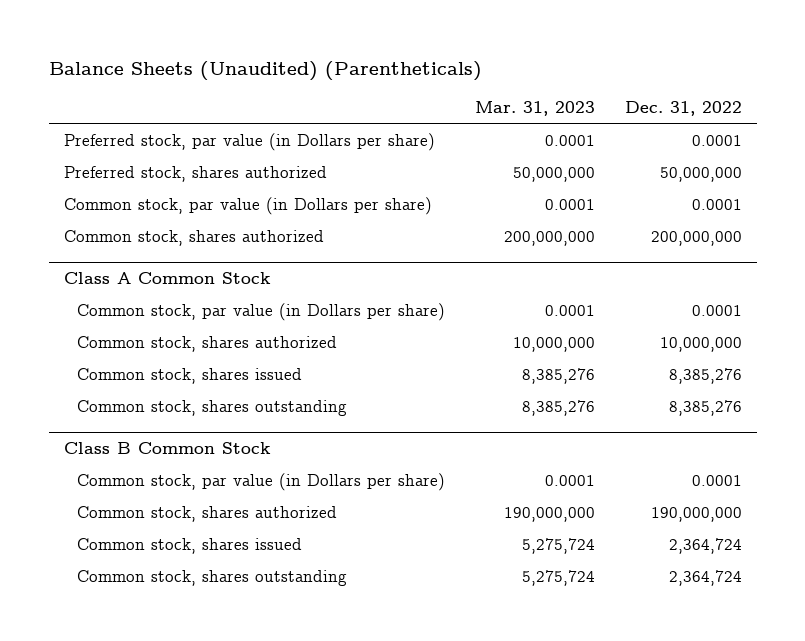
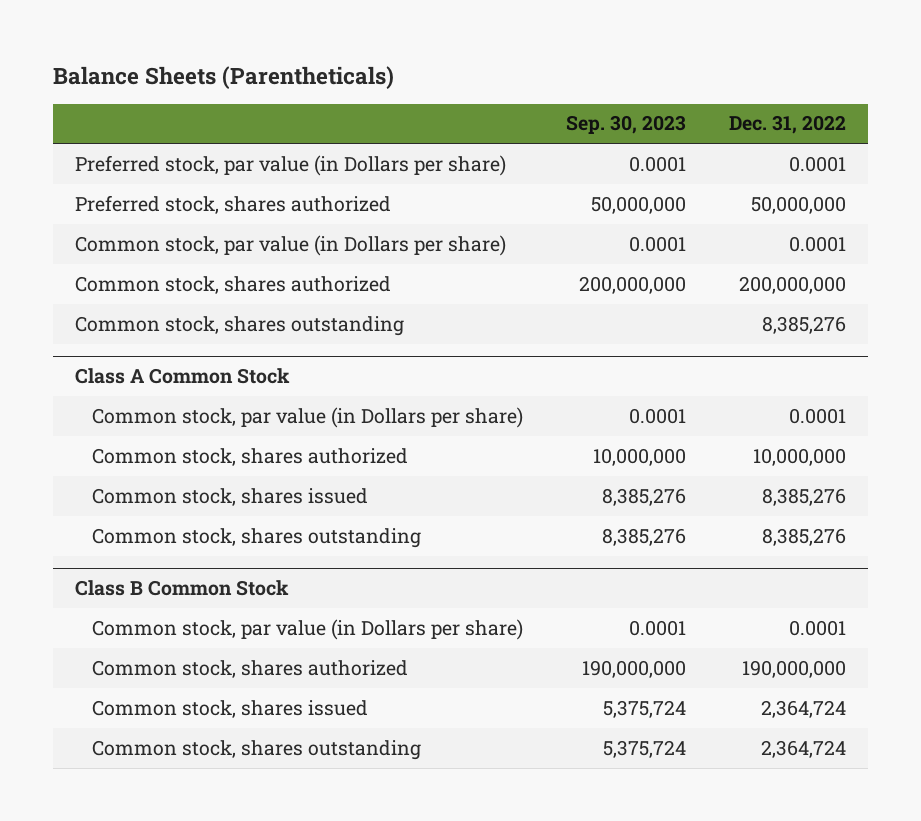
- Balance Sheets (Unaudited) (Parentheticals)
+ Balance Sheets (Parentheticals)
- | Mar. 31, 2023 | Dec. 31, 2022
+ | Sep. 30, 2023 | Dec. 31, 2022
+ Common stock, shares outstanding | | 8,385,276

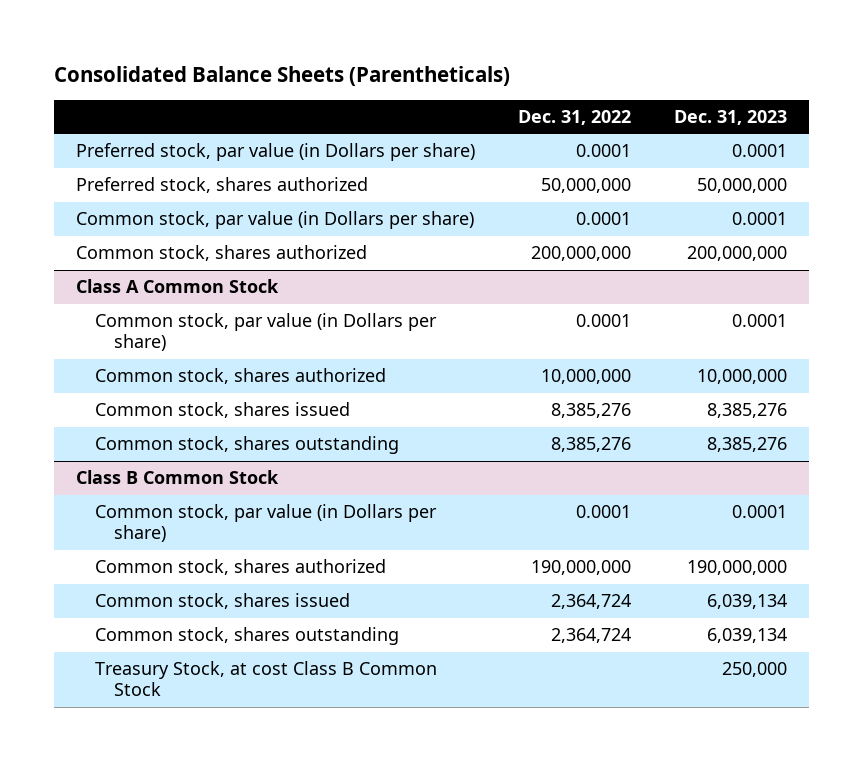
- Balance Sheets (Parentheticals)
+ Consolidated Balance Sheets (Parentheticals)
- | Sep. 30, 2023 | Dec. 31, 2022
+ | Dec. 31, 2022 | Dec. 31, 2023
- Common stock, shares outstanding | | 8,385,276
@ Class B Common Stock
+ Treasury Stock, at cost Class B Common Stock | | 250,000

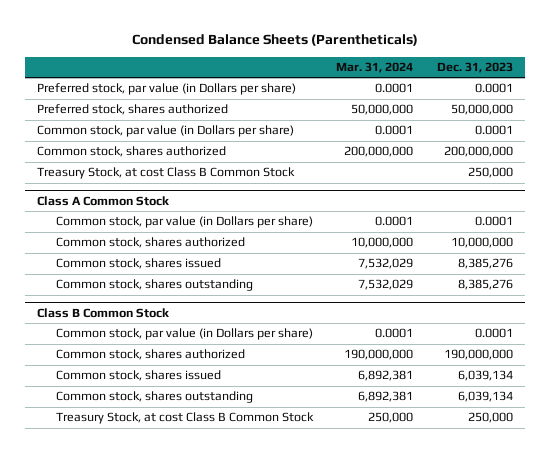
- Consolidated Balance Sheets (Parentheticals)
+ Condensed Balance Sheets (Parentheticals)
- | Dec. 31, 2022 | Dec. 31, 2023
+ | Mar. 31, 2024 | Dec. 31, 2023
+ Treasury Stock, at cost Class B Common Stock | | 250,000

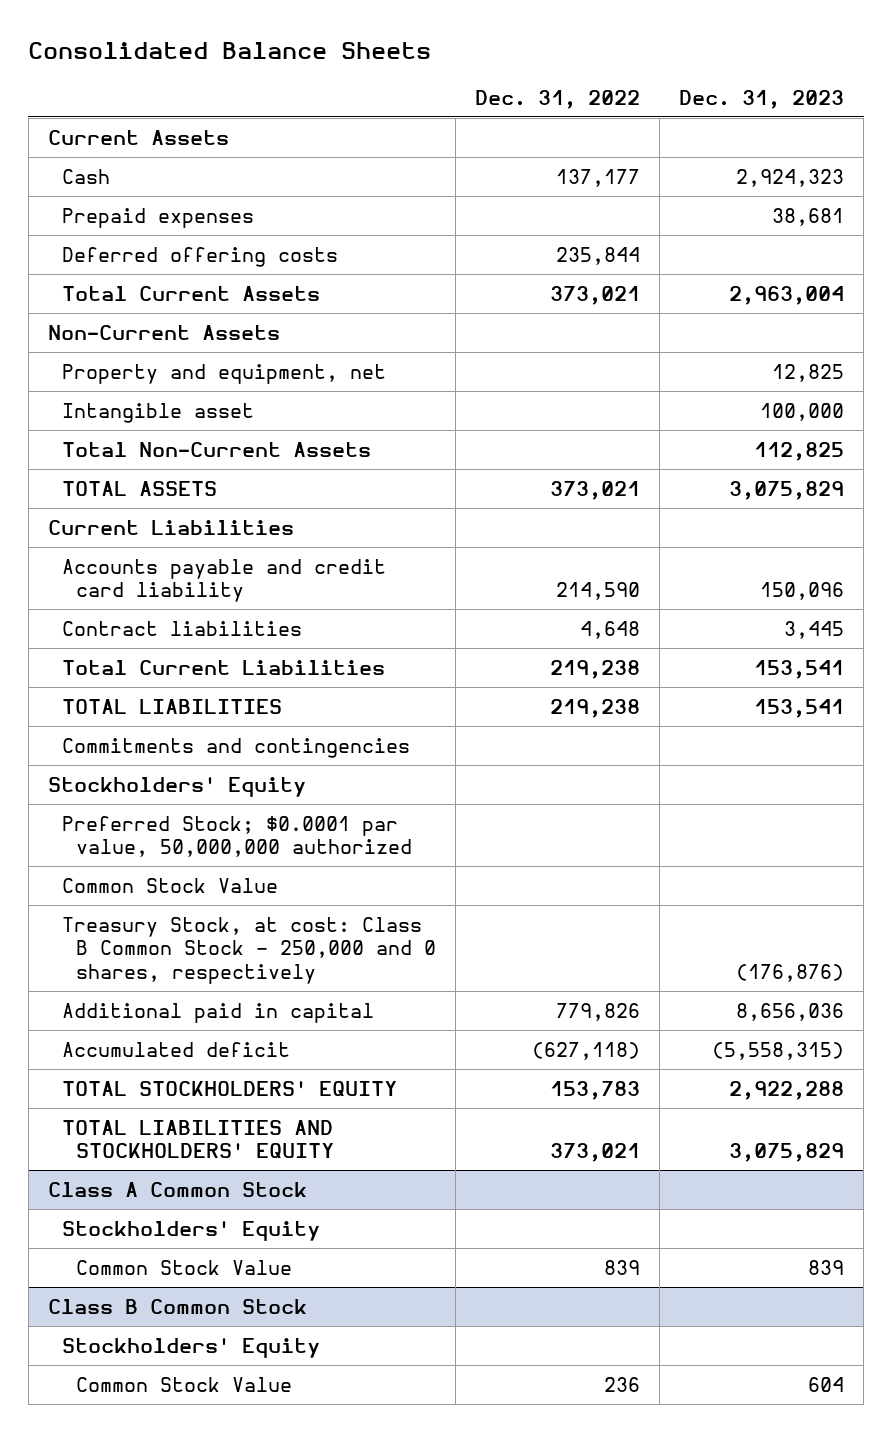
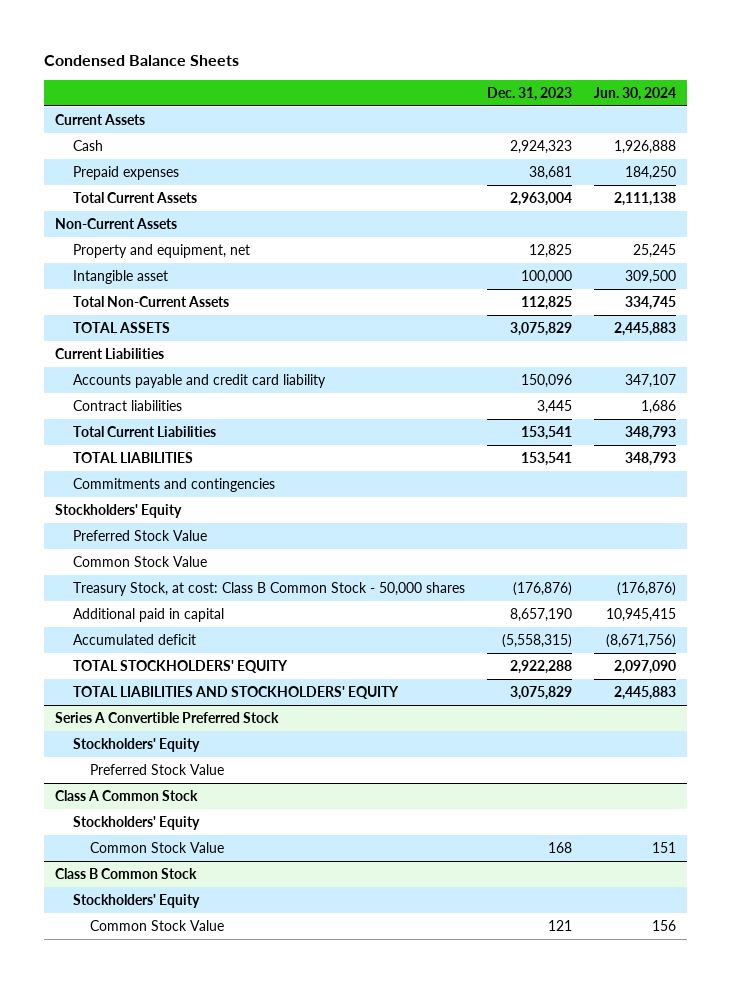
- Consolidated Balance Sheets
+ Condensed Balance Sheets
- | Dec. 31, 2022 | Dec. 31, 2023
+ | Dec. 31, 2023 | Jun. 30, 2024
- Deferred offering costs | 235,844 |
- Preferred Stock; $0.0001 par value, 50,000,000 authorized
+ Preferred Stock Value
- Treasury Stock, at cost: Class B Common Stock - 250,000 and 0 shares, respectively | | (176,876)
- Additional paid in capital | 779,826 | 8,656,036
+ Treasury Stock, at cost: Class B Common Stock - 50,000 shares | (176,876) | (176,876)
+ Additional paid in capital | 8,657,190 | 10,945,415
+ Series A Convertible Preferred Stock
+ Stockholders' Equity
+ Preferred Stock Value
@ Class A Common Stock
- Common Stock Value | 839 | 839
+ Common Stock Value | 168 | 151
@ Class B Common Stock
- Common Stock Value | 236 | 604
+ Common Stock Value | 121 | 156

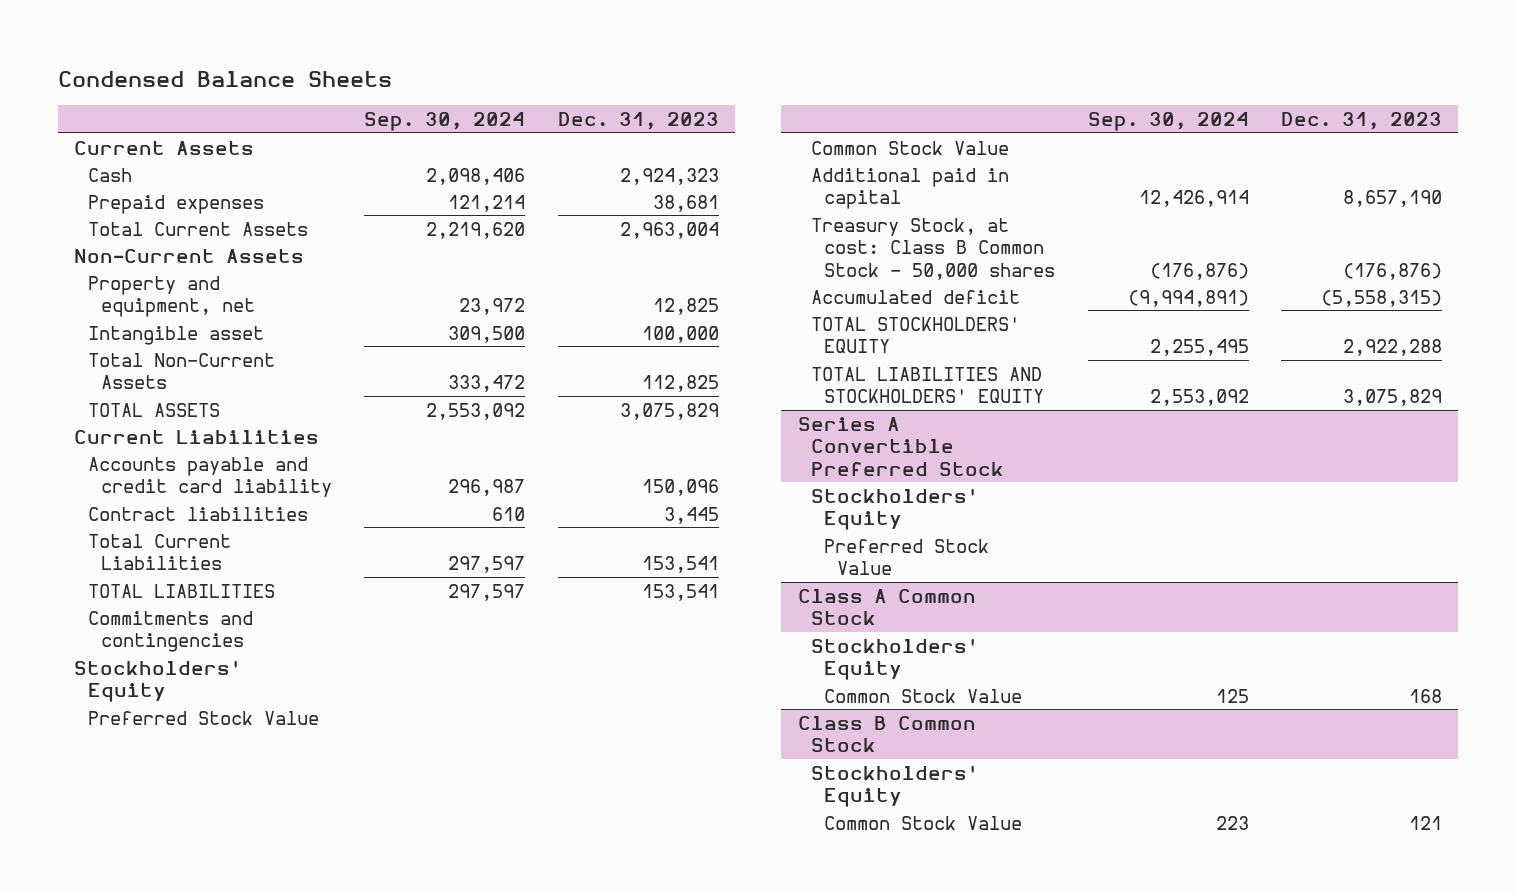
- | Dec. 31, 2023 | Jun. 30, 2024
+ | Sep. 30, 2024 | Dec. 31, 2023
moved down: Treasury Stock, at cost: Class B Common Stock - 50,000 shares | (176,876) | (176,876)

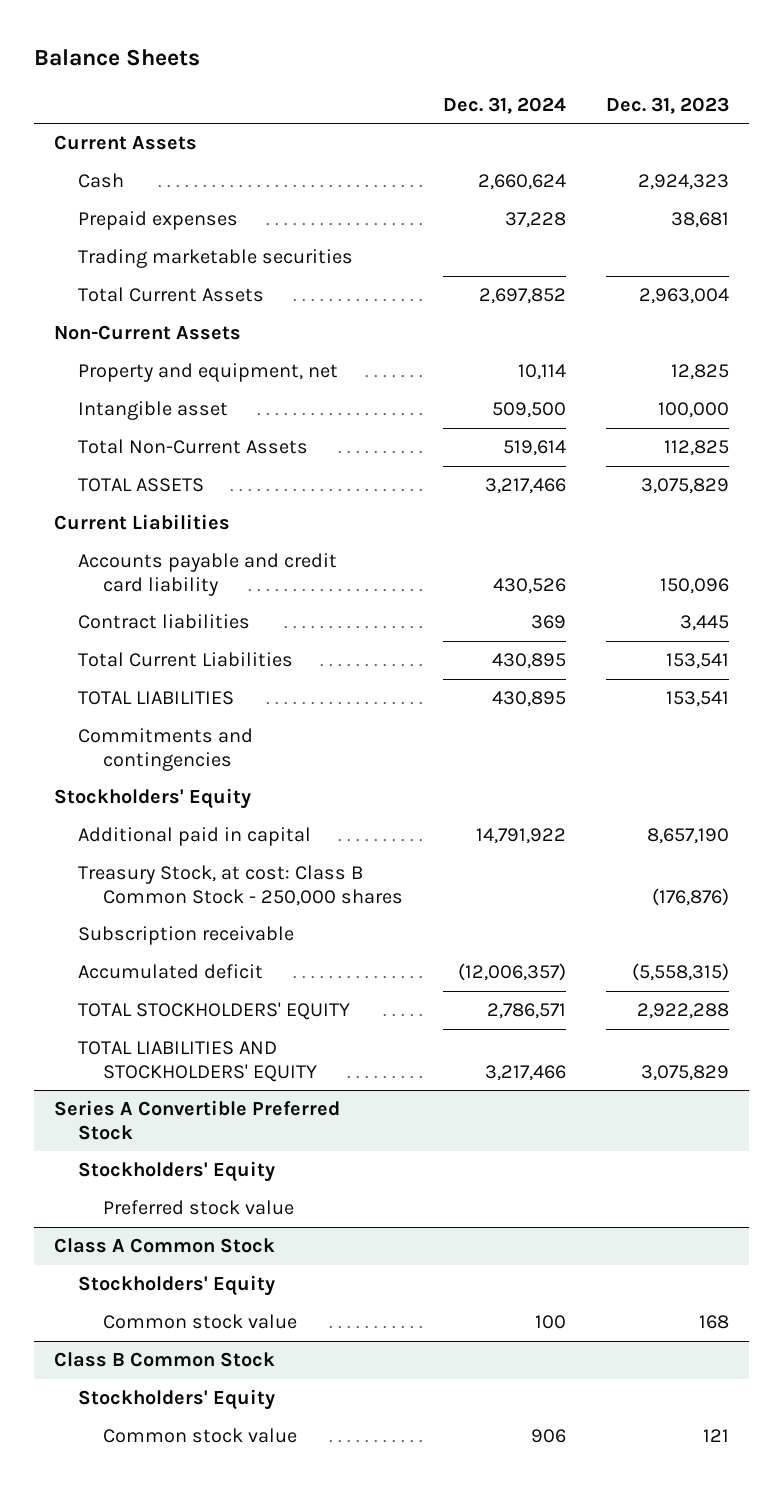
- Condensed Balance Sheets
+ Balance Sheets
- | Sep. 30, 2024 | Dec. 31, 2023
+ | Dec. 31, 2024 | Dec. 31, 2023
+ Trading marketable securities
- Preferred Stock Value
- Common Stock Value
- Treasury Stock, at cost: Class B Common Stock - 50,000 shares | (176,876) | (176,876)
+ Treasury Stock, at cost: Class B Common Stock - 250,000 shares | | (176,876)
+ Subscription receivable
@ Series A Convertible Preferred Stock
- Preferred Stock Value
+ Preferred stock value
@ Class A Common Stock
- Common Stock Value | 125 | 168
+ Common stock value | 100 | 168
@ Class B Common Stock
- Common Stock Value | 223 | 121
+ Common stock value | 906 | 121

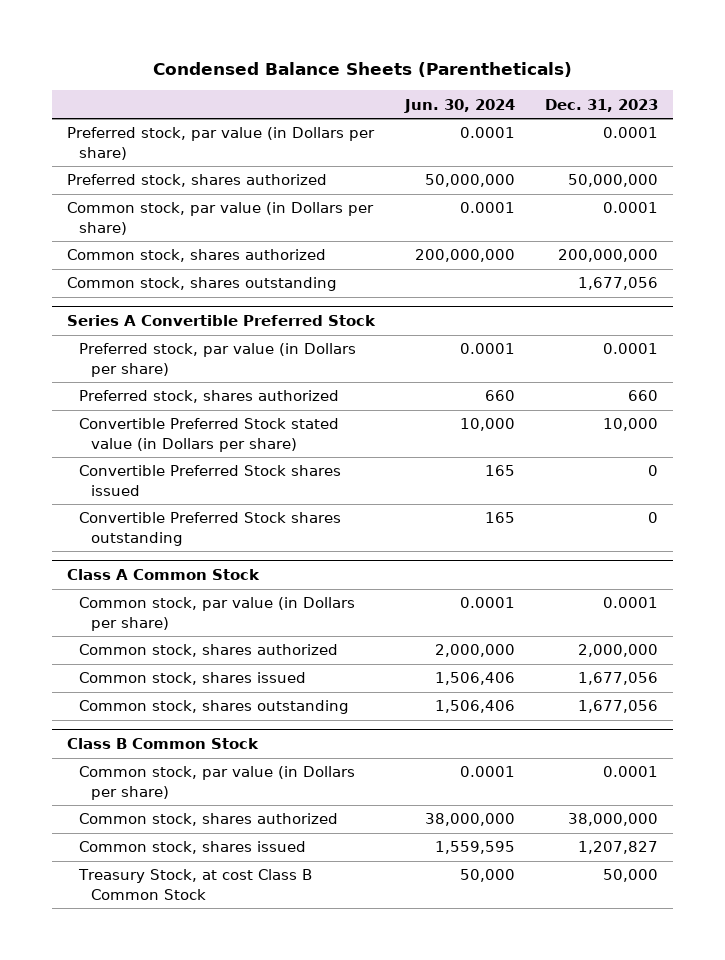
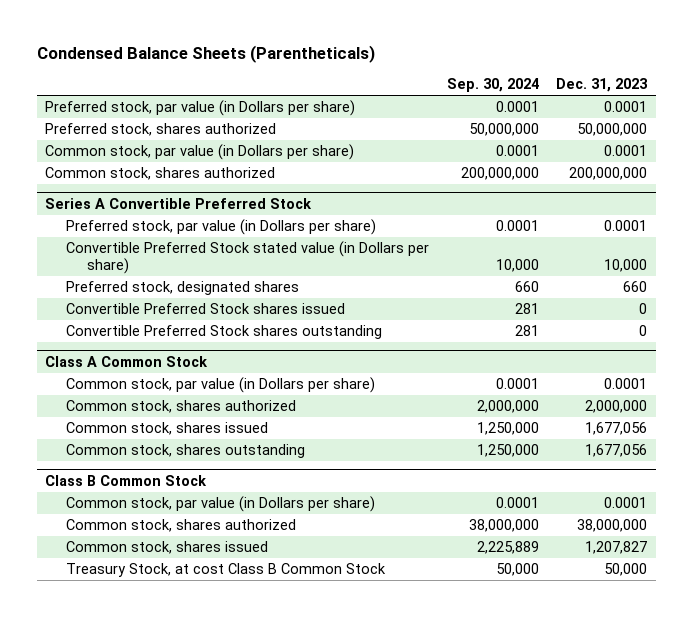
- | Jun. 30, 2024 | Dec. 31, 2023
+ | Sep. 30, 2024 | Dec. 31, 2023
- Common stock, shares outstanding | | 1,677,056
@ Series A Convertible Preferred Stock
- Preferred stock, shares authorized | 660 | 660
+ Preferred stock, designated shares | 660 | 660

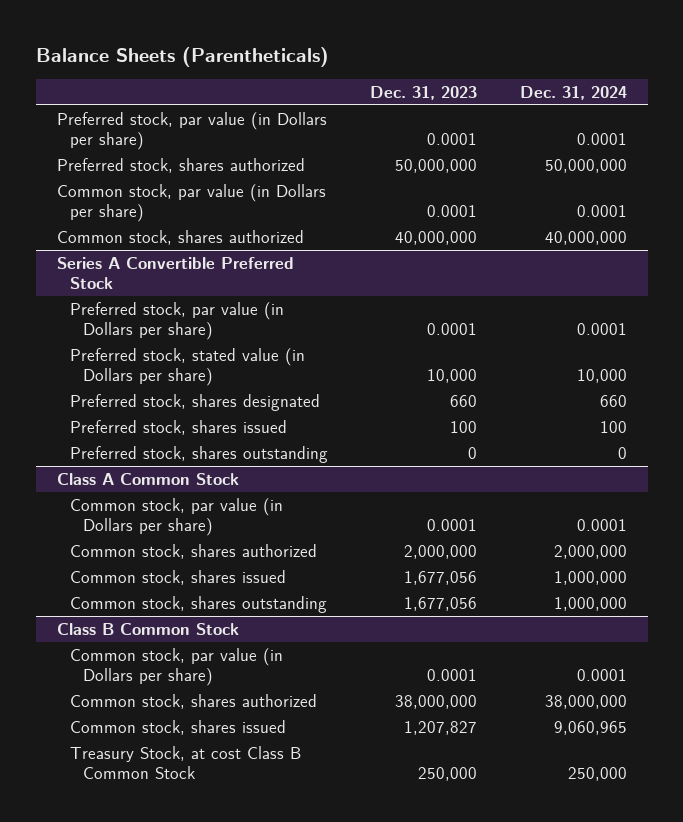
- Condensed Balance Sheets (Parentheticals)
+ Balance Sheets (Parentheticals)
- | Sep. 30, 2024 | Dec. 31, 2023
+ | Dec. 31, 2023 | Dec. 31, 2024
- Common stock, shares authorized | 200,000,000 | 200,000,000
+ Common stock, shares authorized | 40,000,000 | 40,000,000
@ Series A Convertible Preferred Stock
- Convertible Preferred Stock stated value (in Dollars per share) | 10,000 | 10,000
- Preferred stock, designated shares | 660 | 660
- Convertible Preferred Stock shares issued | 281 | 0
- Convertible Preferred Stock shares outstanding | 281 | 0
+ Preferred stock, stated value (in Dollars per share) | 10,000 | 10,000
+ Preferred stock, shares designated | 660 | 660
+ Preferred stock, shares issued | 100 | 100
+ Preferred stock, shares outstanding | 0 | 0
@ Class B Common Stock
- Treasury Stock, at cost Class B Common Stock | 50,000 | 50,000
+ Treasury Stock, at cost Class B Common Stock | 250,000 | 250,000

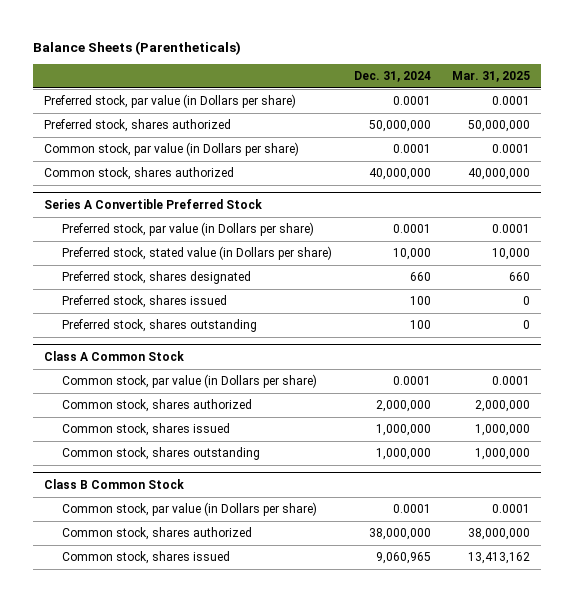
- | Dec. 31, 2023 | Dec. 31, 2024
+ | Dec. 31, 2024 | Mar. 31, 2025
@ Series A Convertible Preferred Stock
- Preferred stock, shares outstanding | 0 | 0
+ Preferred stock, shares outstanding | 100 | 0
@ Class B Common Stock
- Treasury Stock, at cost Class B Common Stock | 250,000 | 250,000

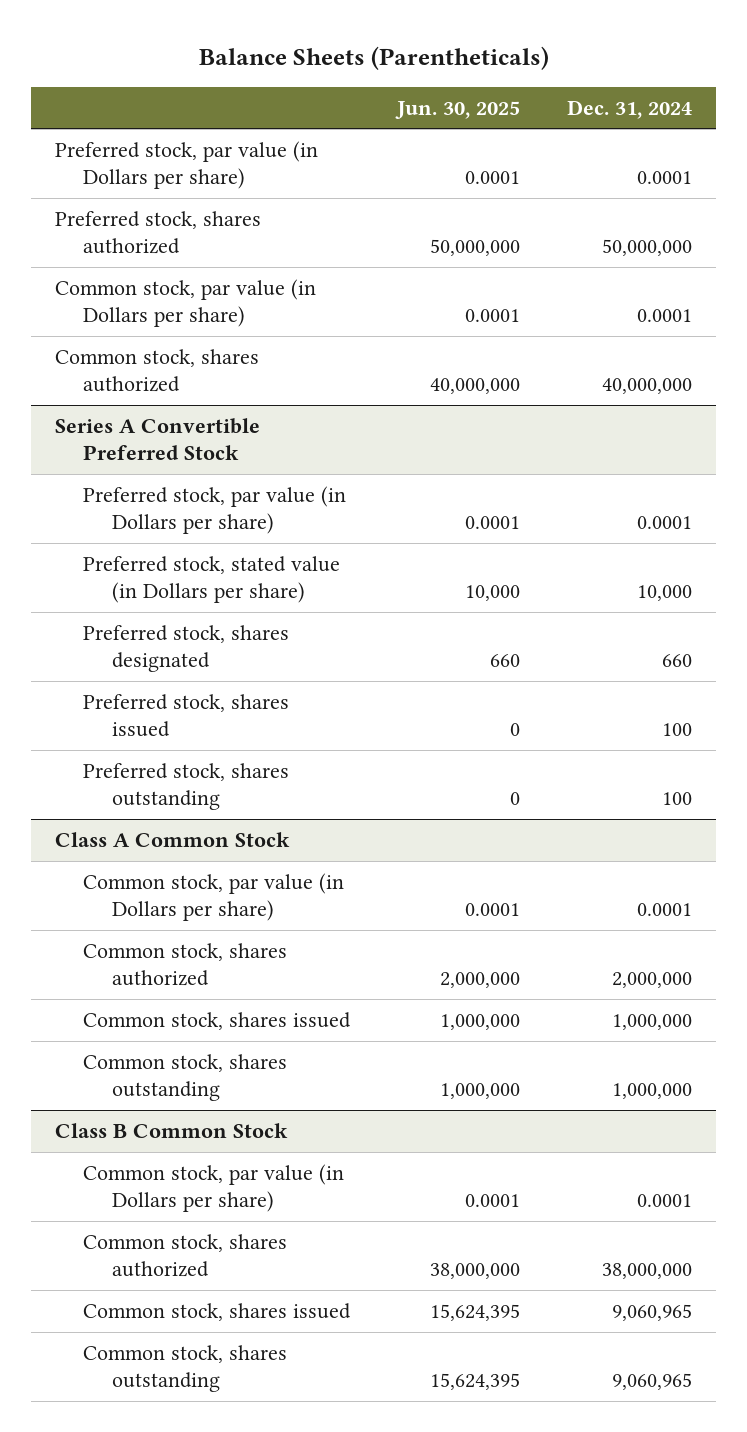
- | Dec. 31, 2024 | Mar. 31, 2025
+ | Jun. 30, 2025 | Dec. 31, 2024
@ Class B Common Stock
+ Common stock, shares outstanding | 15,624,395 | 9,060,965

